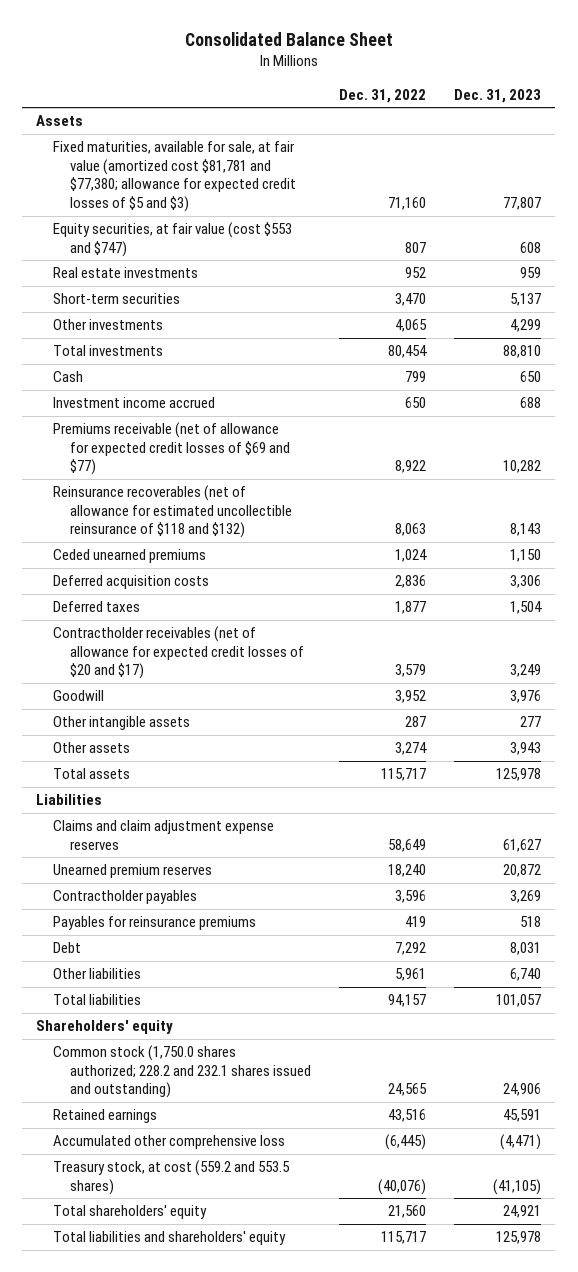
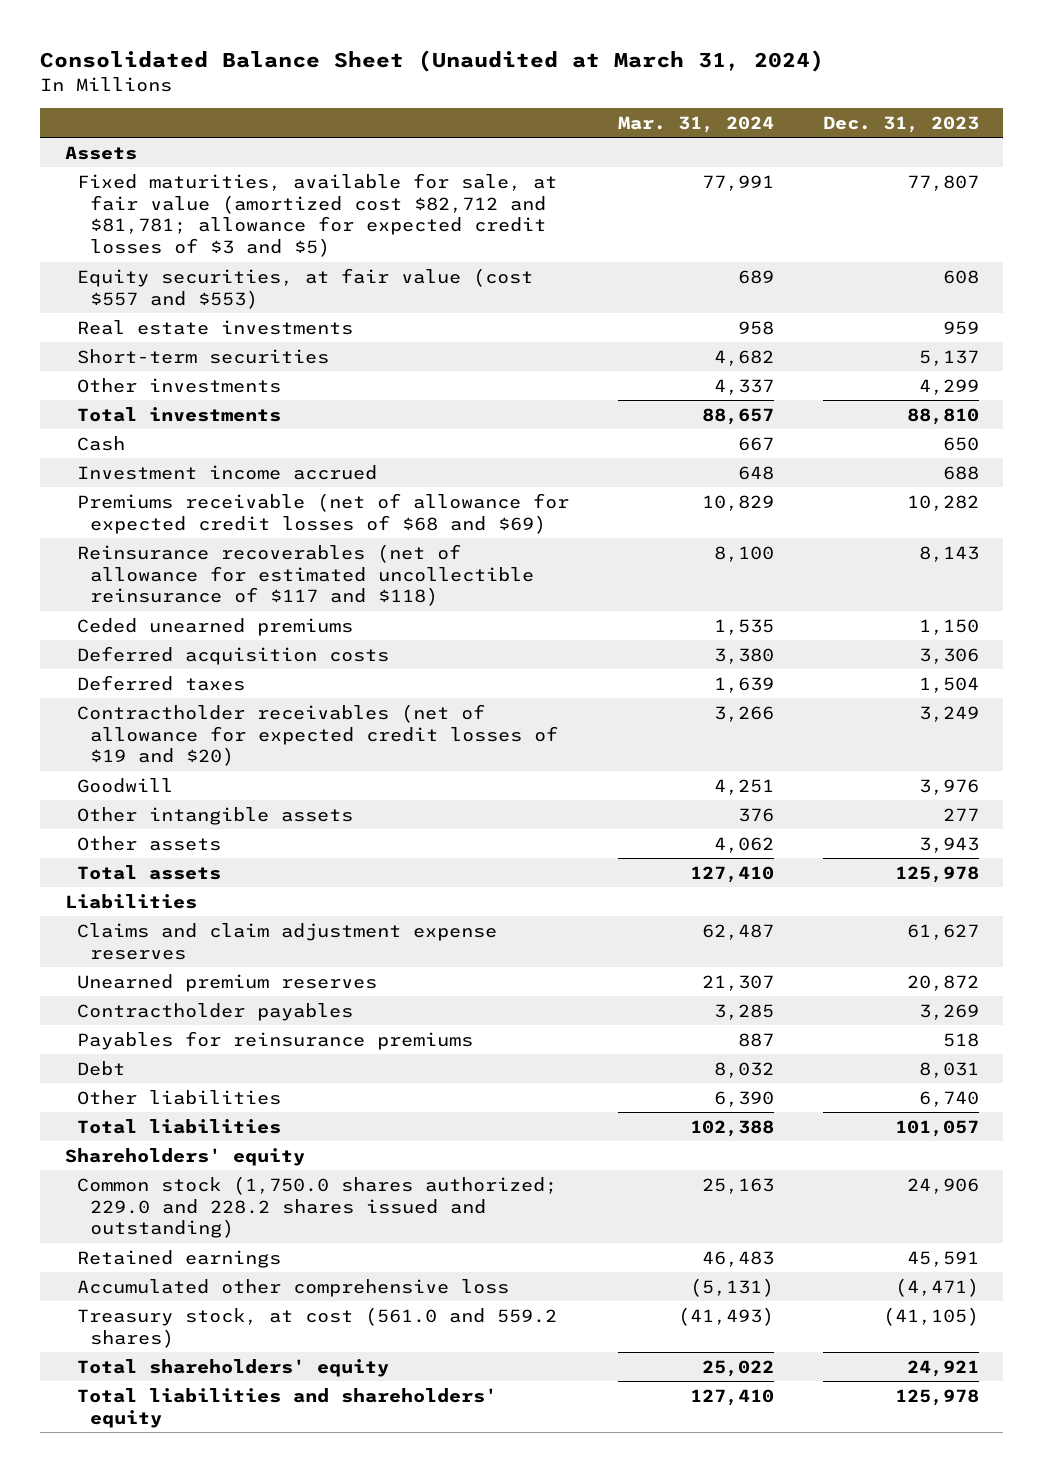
- Consolidated Balance Sheet
+ Consolidated Balance Sheet (Unaudited at March 31, 2024)
- | Dec. 31, 2022 | Dec. 31, 2023
+ | Mar. 31, 2024 | Dec. 31, 2023
- Fixed maturities, available for sale, at fair value (amortized cost $81,781 and $77,380; allowance for expected credit losses of $5 and $3) | 71,160 | 77,807
- Equity securities, at fair value (cost $553 and $747) | 807 | 608
+ Fixed maturities, available for sale, at fair value (amortized cost $82,712 and $81,781; allowance for expected credit losses of $3 and $5) | 77,991 | 77,807
+ Equity securities, at fair value (cost $557 and $553) | 689 | 608
- Premiums receivable (net of allowance for expected credit losses of $69 and $77) | 8,922 | 10,282
- Reinsurance recoverables (net of allowance for estimated uncollectible reinsurance of $118 and $132) | 8,063 | 8,143
+ Premiums receivable (net of allowance for expected credit losses of $68 and $69) | 10,829 | 10,282
+ Reinsurance recoverables (net of allowance for estimated uncollectible reinsurance of $117 and $118) | 8,100 | 8,143
- Contractholder receivables (net of allowance for expected credit losses of $20 and $17) | 3,579 | 3,249
+ Contractholder receivables (net of allowance for expected credit losses of $19 and $20) | 3,266 | 3,249
- Common stock (1,750.0 shares authorized; 228.2 and 232.1 shares issued and outstanding) | 24,565 | 24,906
+ Common stock (1,750.0 shares authorized; 229.0 and 228.2 shares issued and outstanding) | 25,163 | 24,906
- Treasury stock, at cost (559.2 and 553.5 shares) | (40,076) | (41,105)
+ Treasury stock, at cost (561.0 and 559.2 shares) | (41,493) | (41,105)

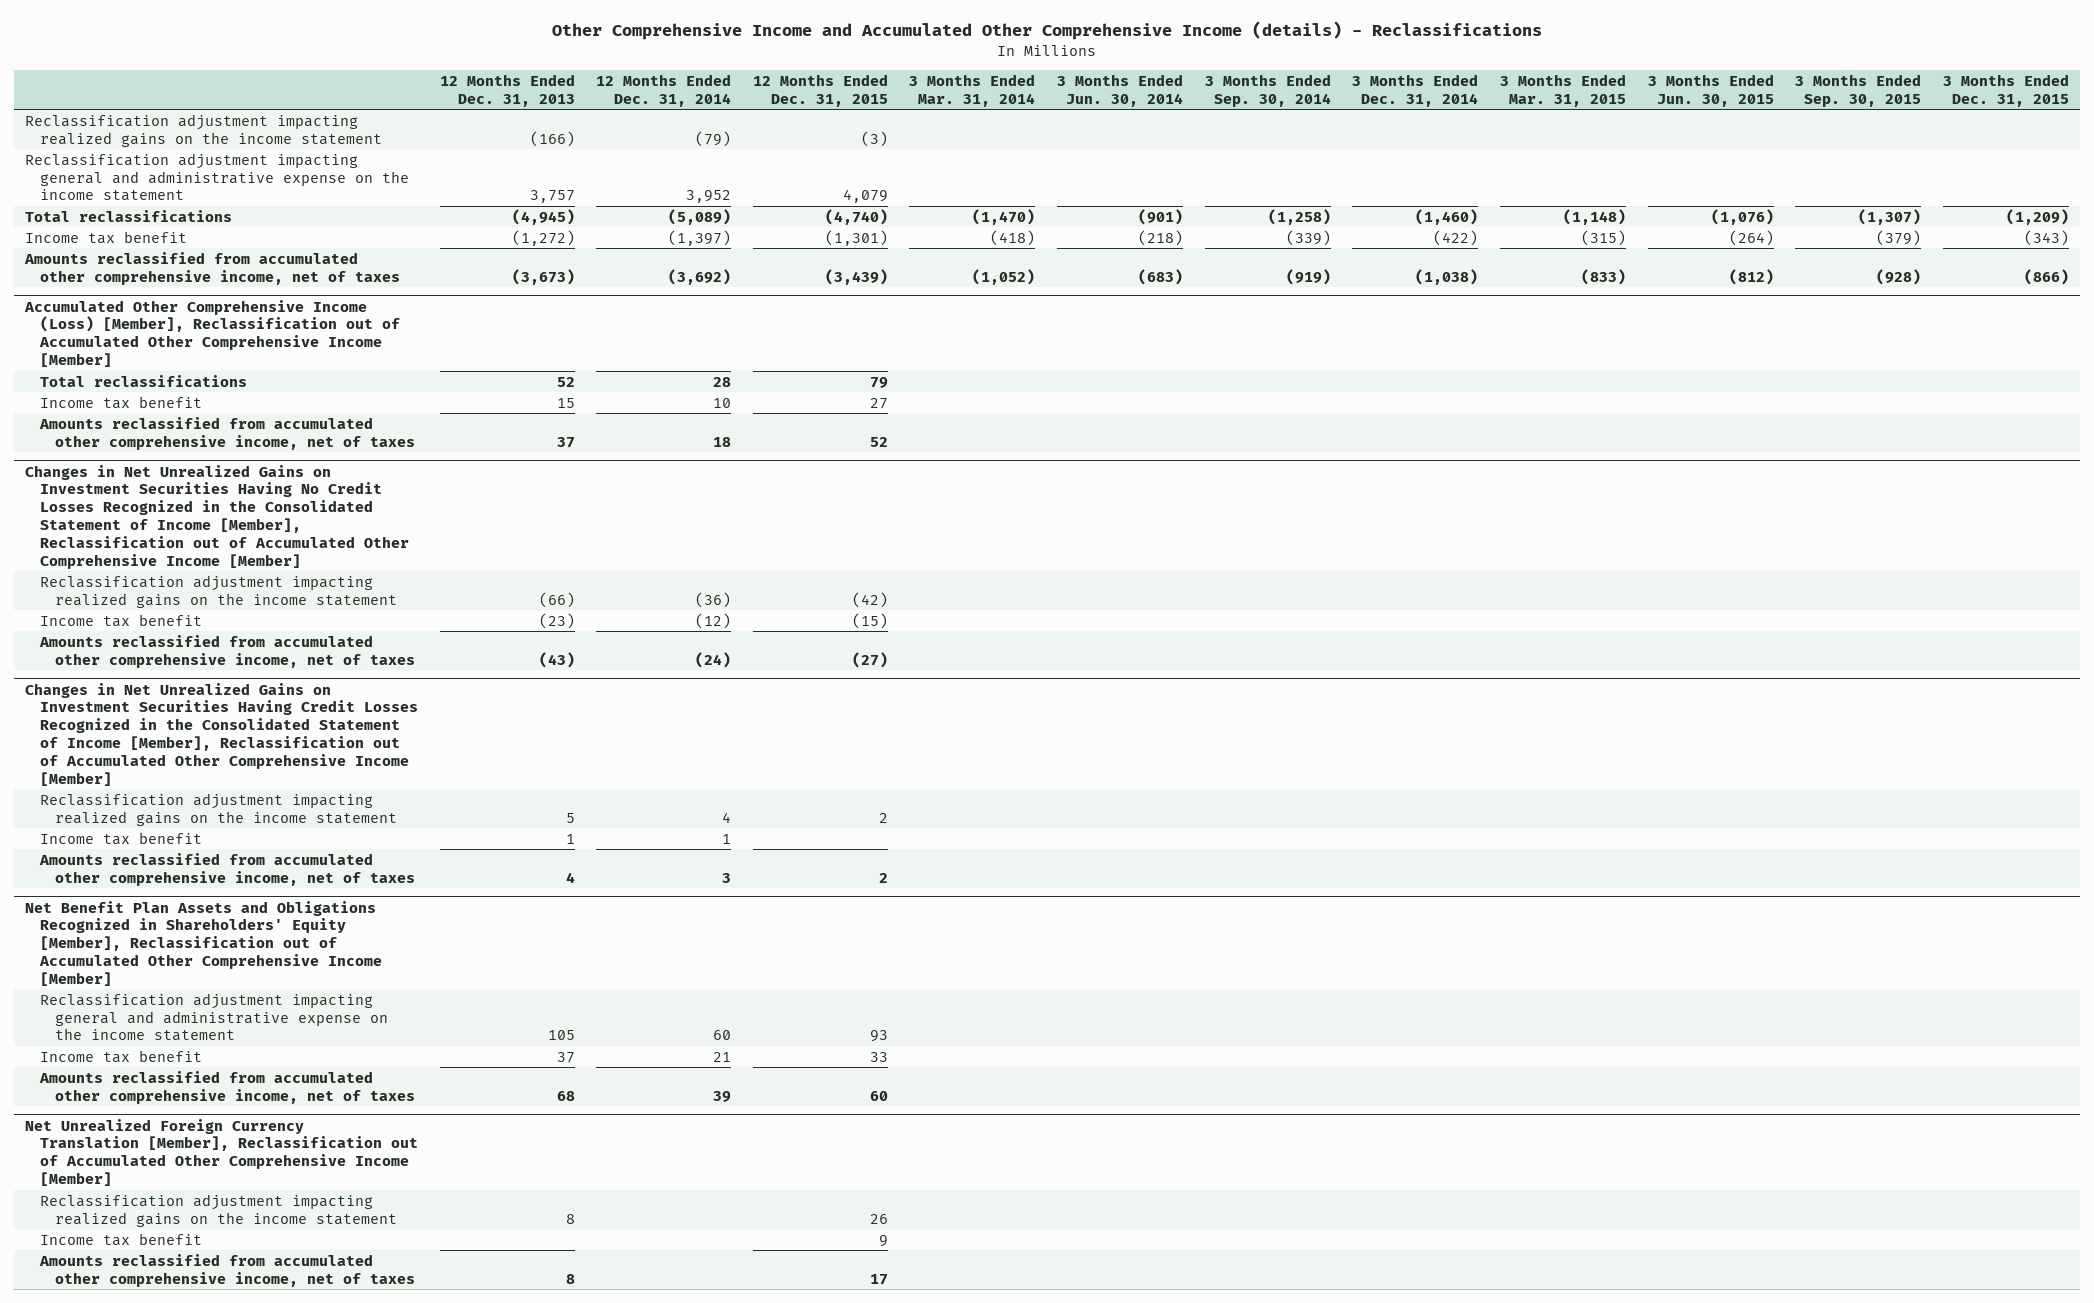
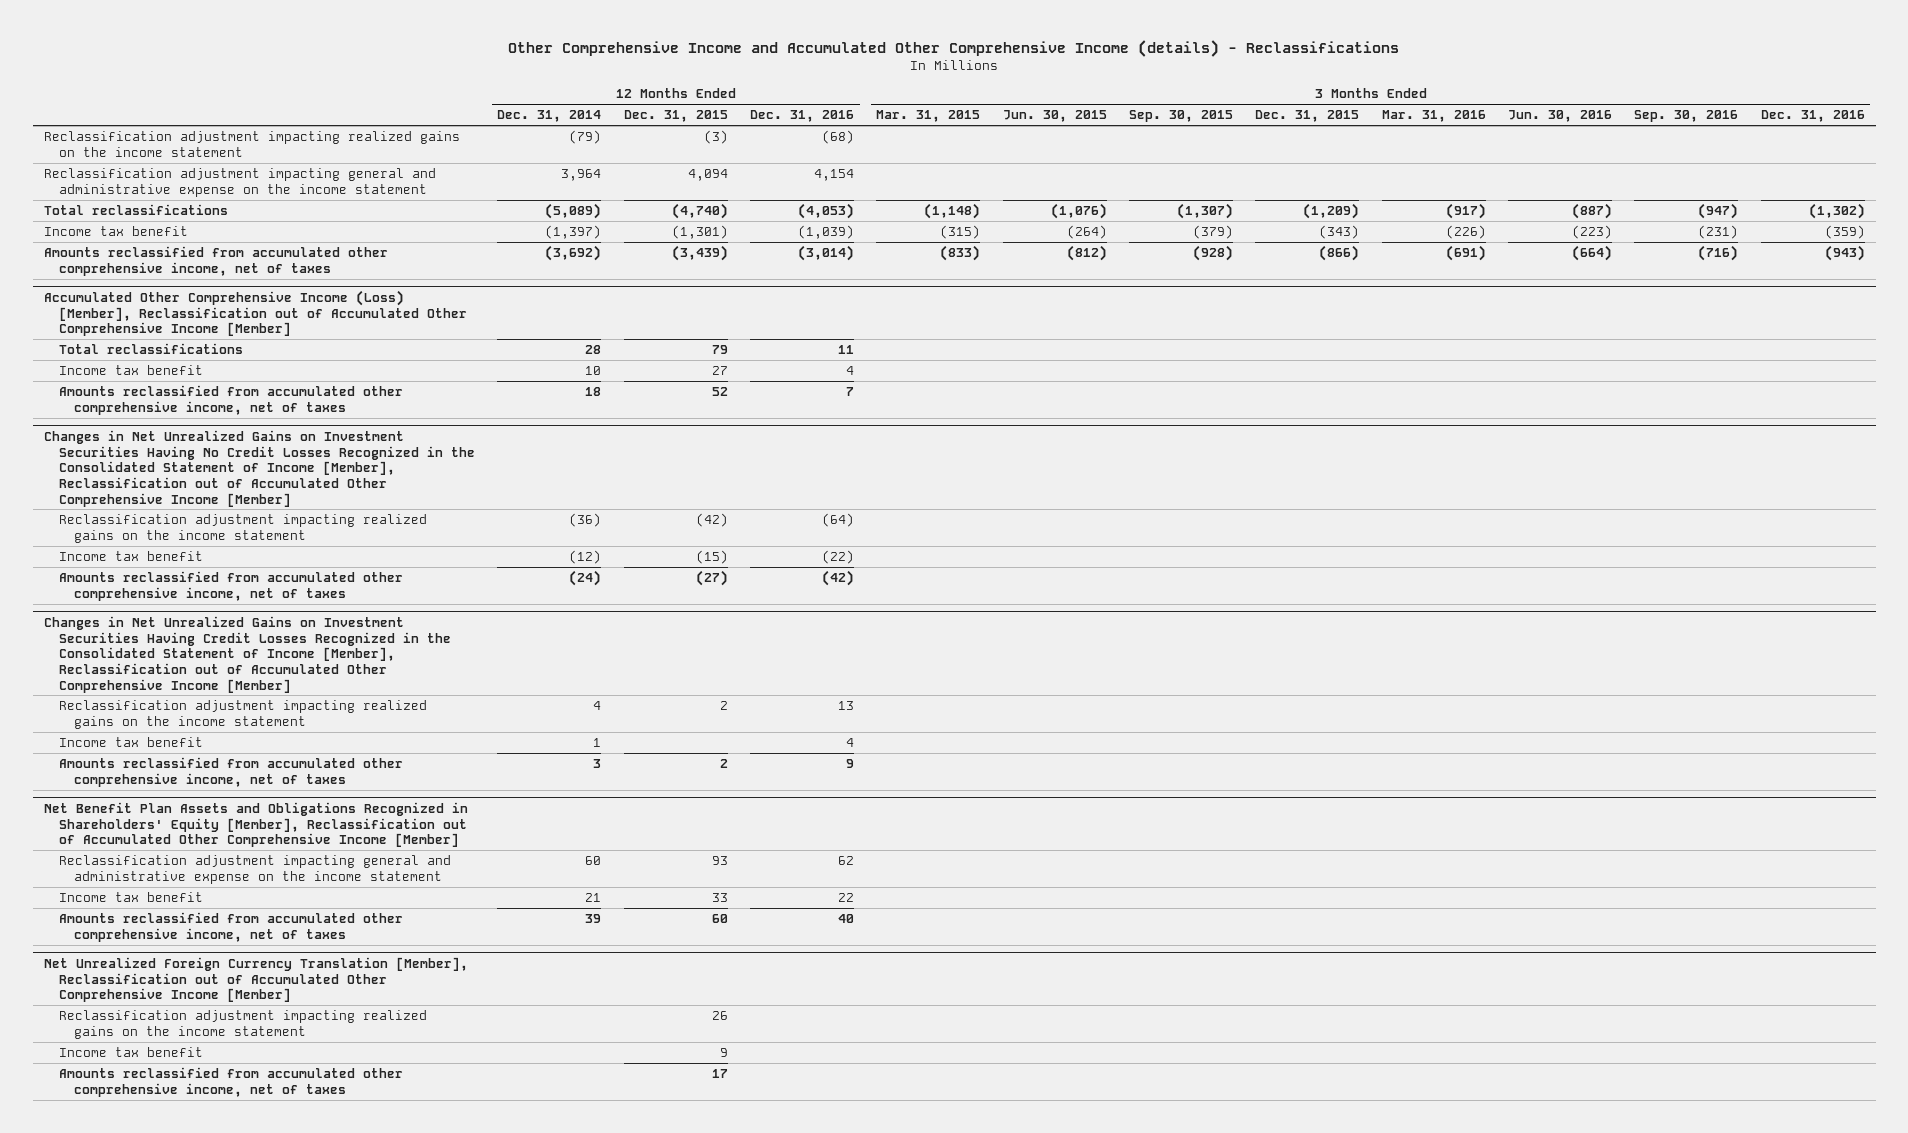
- | 12 Months Ended Dec. 31, 2013 | 12 Months Ended Dec. 31, 2014 | 12 Months Ended Dec. 31, 2015 | 3 Months Ended Mar. 31, 2014 | 3 Months Ended Jun. 30, 2014 | 3 Months Ended Sep. 30, 2014 | 3 Months Ended Dec. 31, 2014 | 3 Months Ended Mar. 31, 2015 | 3 Months Ended Jun. 30, 2015 | 3 Months Ended Sep. 30, 2015 | 3 Months Ended Dec. 31, 2015
+ | 12 Months Ended Dec. 31, 2014 | 12 Months Ended Dec. 31, 2015 | 12 Months Ended Dec. 31, 2016 | 3 Months Ended Mar. 31, 2015 | 3 Months Ended Jun. 30, 2015 | 3 Months Ended Sep. 30, 2015 | 3 Months Ended Dec. 31, 2015 | 3 Months Ended Mar. 31, 2016 | 3 Months Ended Jun. 30, 2016 | 3 Months Ended Sep. 30, 2016 | 3 Months Ended Dec. 31, 2016
- Reclassification adjustment impacting general and administrative expense on the income statement | 3,757 | 3,952 | 4,079 | | | | | | | |
+ Reclassification adjustment impacting general and administrative expense on the income statement | 3,964 | 4,094 | 4,154 | | | | | | | |

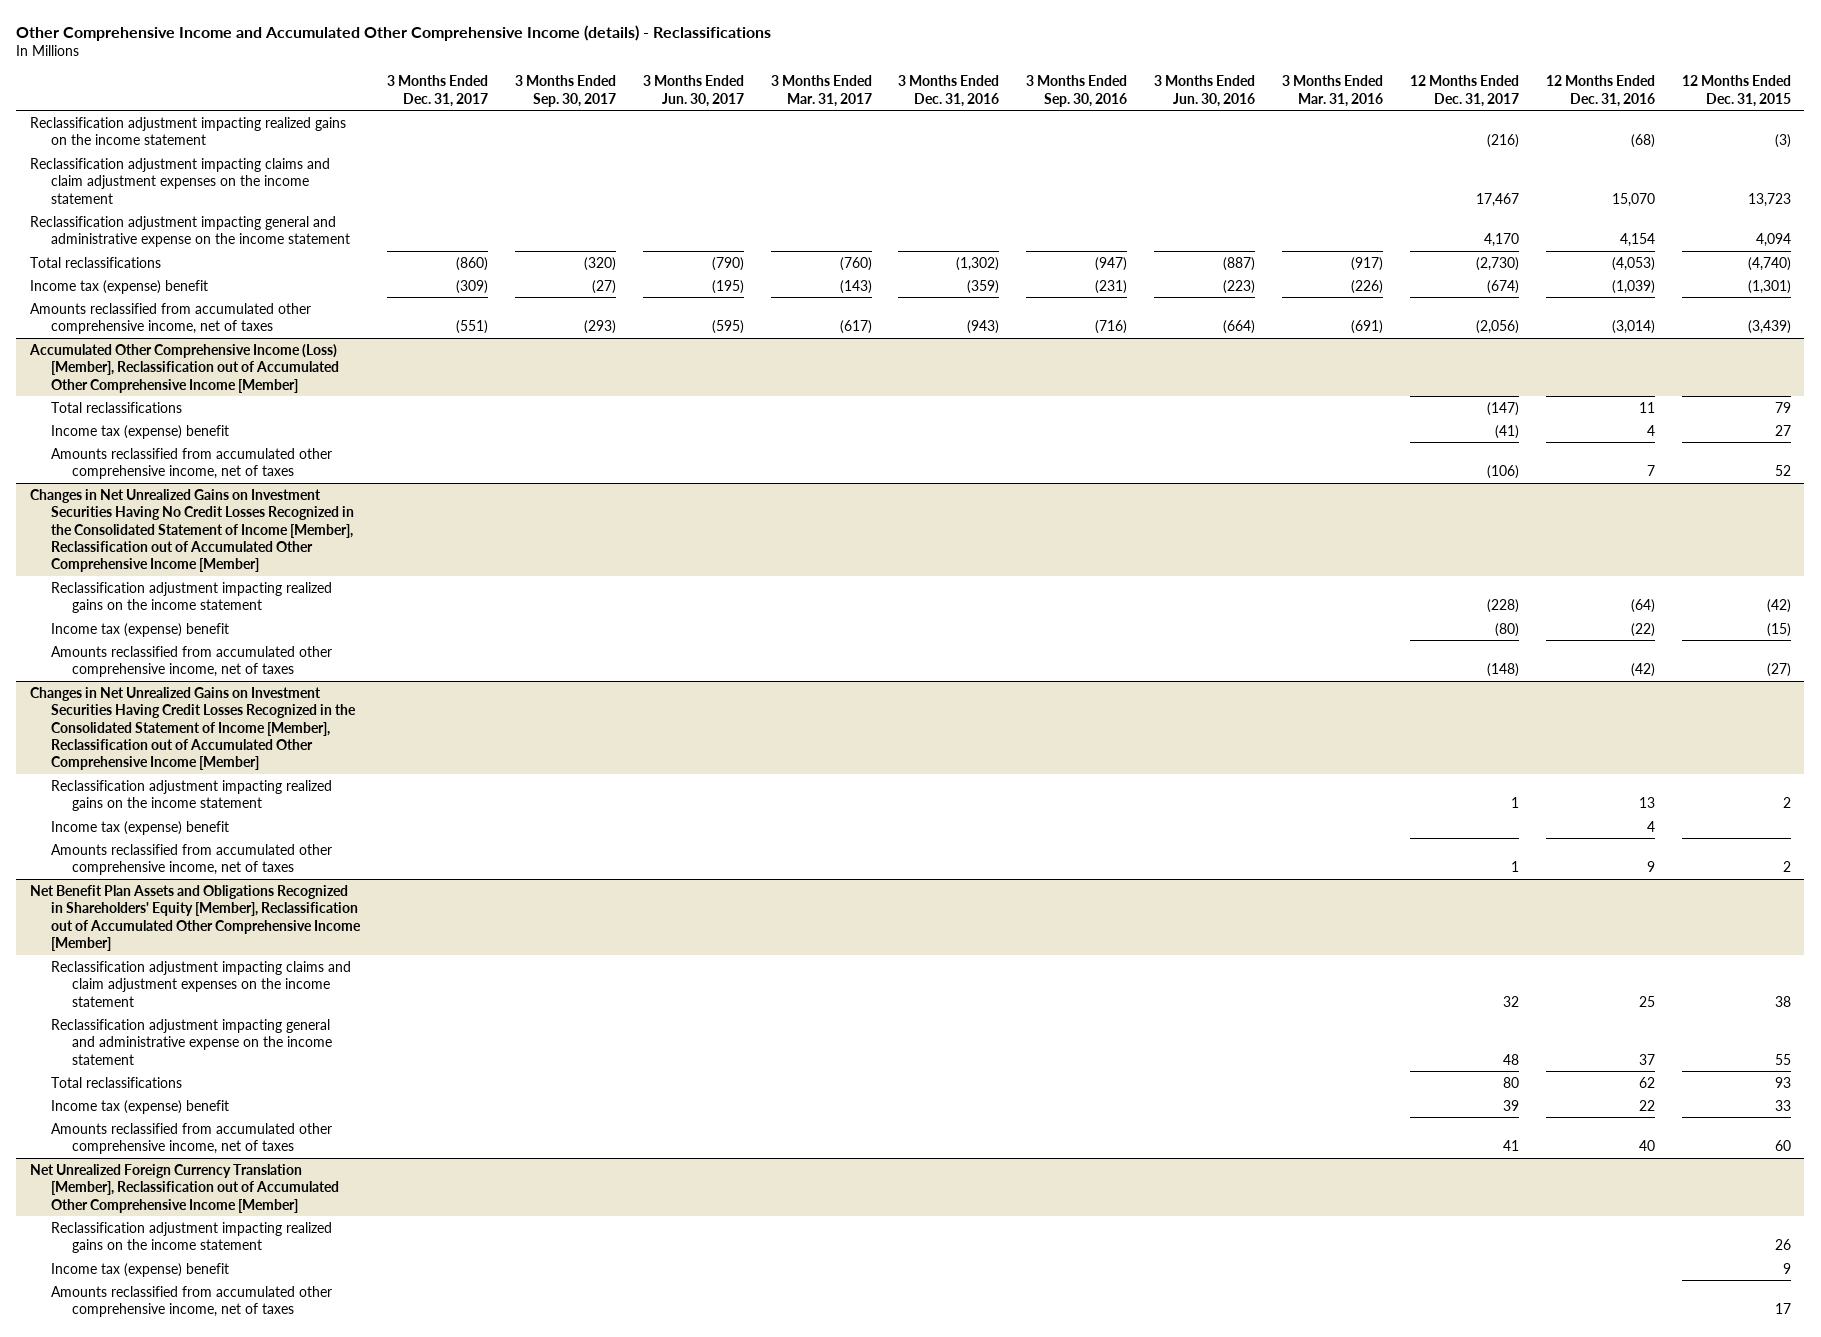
- | 12 Months Ended Dec. 31, 2014 | 12 Months Ended Dec. 31, 2015 | 12 Months Ended Dec. 31, 2016 | 3 Months Ended Mar. 31, 2015 | 3 Months Ended Jun. 30, 2015 | 3 Months Ended Sep. 30, 2015 | 3 Months Ended Dec. 31, 2015 | 3 Months Ended Mar. 31, 2016 | 3 Months Ended Jun. 30, 2016 | 3 Months Ended Sep. 30, 2016 | 3 Months Ended Dec. 31, 2016
+ | 3 Months Ended Dec. 31, 2017 | 3 Months Ended Sep. 30, 2017 | 3 Months Ended Jun. 30, 2017 | 3 Months Ended Mar. 31, 2017 | 3 Months Ended Dec. 31, 2016 | 3 Months Ended Sep. 30, 2016 | 3 Months Ended Jun. 30, 2016 | 3 Months Ended Mar. 31, 2016 | 12 Months Ended Dec. 31, 2017 | 12 Months Ended Dec. 31, 2016 | 12 Months Ended Dec. 31, 2015
+ Reclassification adjustment impacting claims and claim adjustment expenses on the income statement | | | | | | | | | 17,467 | 15,070 | 13,723
- Income tax benefit | (1,397) | (1,301) | (1,039) | (315) | (264) | (379) | (343) | (226) | (223) | (231) | (359)
+ Income tax (expense) benefit | (309) | (27) | (195) | (143) | (359) | (231) | (223) | (226) | (674) | (1,039) | (1,301)
@ Accumulated Other Comprehensive Income (Loss) [Member], Reclassification out of Accumulated Other Comprehensive Income [Member]
- Income tax benefit | 10 | 27 | 4 | | | | | | | |
+ Income tax (expense) benefit | | | | | | | | | (41) | 4 | 27
@ Changes in Net Unrealized Gains on Investment Securities Having No Credit Losses Recognized in the Consolidated Statement of Income [Member], Reclassification out of Accumulated Other Comprehensive Income [Member]
- Income tax benefit | (12) | (15) | (22) | | | | | | | |
+ Income tax (expense) benefit | | | | | | | | | (80) | (22) | (15)
@ Changes in Net Unrealized Gains on Investment Securities Having Credit Losses Recognized in the Consolidated Statement of Income [Member], Reclassification out of Accumulated Other Comprehensive Income [Member]
- Income tax benefit | 1 | | 4 | | | | | | | |
+ Income tax (expense) benefit | | | | | | | | | | 4 |
@ Net Benefit Plan Assets and Obligations Recognized in Shareholders' Equity [Member], Reclassification out of Accumulated Other Comprehensive Income [Member]
- Reclassification adjustment impacting general and administrative expense on the income statement | 60 | 93 | 62 | | | | | | | |
- Income tax benefit | 21 | 33 | 22 | | | | | | | |
+ Reclassification adjustment impacting claims and claim adjustment expenses on the income statement | | | | | | | | | 32 | 25 | 38
+ Reclassification adjustment impacting general and administrative expense on the income statement | | | | | | | | | 48 | 37 | 55
+ Total reclassifications | | | | | | | | | 80 | 62 | 93
+ Income tax (expense) benefit | | | | | | | | | 39 | 22 | 33
@ Net Unrealized Foreign Currency Translation [Member], Reclassification out of Accumulated Other Comprehensive Income [Member]
- Income tax benefit | | 9 | | | | | | | | |
+ Income tax (expense) benefit | | | | | | | | | | | 9

